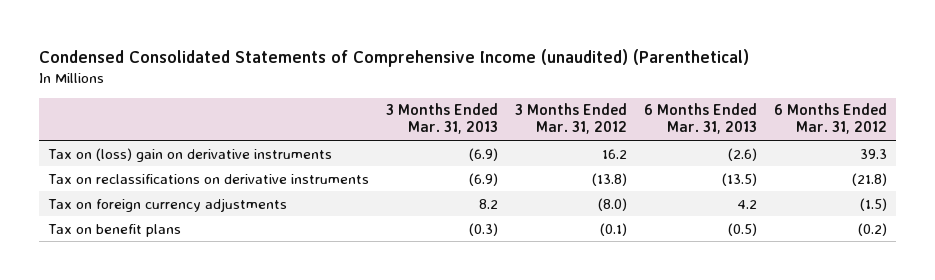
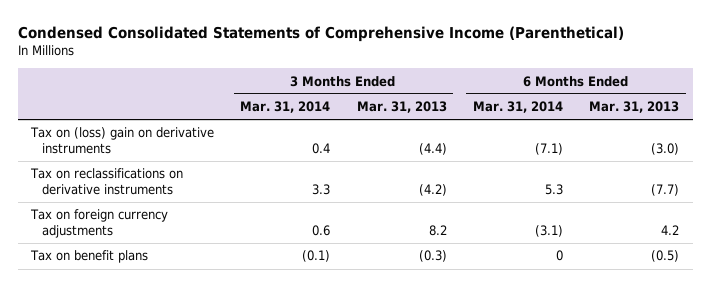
- Condensed Consolidated Statements of Comprehensive Income (unaudited) (Parenthetical)
+ Condensed Consolidated Statements of Comprehensive Income (Parenthetical)
- | 3 Months Ended Mar. 31, 2013 | 3 Months Ended Mar. 31, 2012 | 6 Months Ended Mar. 31, 2013 | 6 Months Ended Mar. 31, 2012
+ | 3 Months Ended Mar. 31, 2014 | 3 Months Ended Mar. 31, 2013 | 6 Months Ended Mar. 31, 2014 | 6 Months Ended Mar. 31, 2013
- Tax on (loss) gain on derivative instruments | (6.9) | 16.2 | (2.6) | 39.3
- Tax on reclassifications on derivative instruments | (6.9) | (13.8) | (13.5) | (21.8)
+ Tax on (loss) gain on derivative instruments | 0.4 | (4.4) | (7.1) | (3.0)
+ Tax on reclassifications on derivative instruments | 3.3 | (4.2) | 5.3 | (7.7)

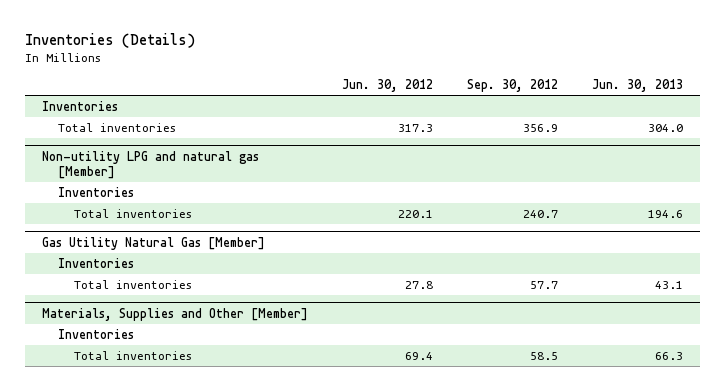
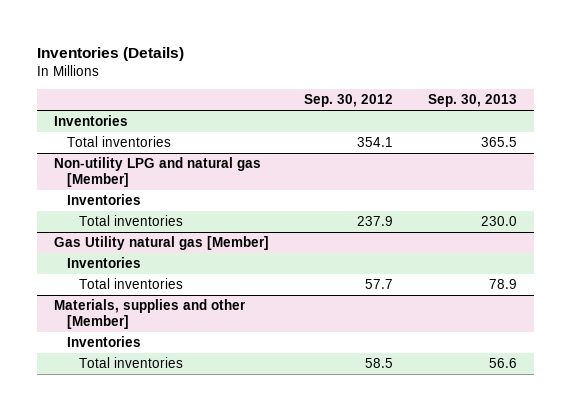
- | Jun. 30, 2012 | Sep. 30, 2012 | Jun. 30, 2013
+ | Sep. 30, 2012 | Sep. 30, 2013
- Total inventories | 317.3 | 356.9 | 304.0
+ Total inventories | 354.1 | 365.5
@ Non-utility LPG and natural gas [Member]
- Total inventories | 220.1 | 240.7 | 194.6
- Gas Utility Natural Gas [Member]
@ Non-utility LPG and natural gas [Member]
+ Total inventories | 237.9 | 230.0
+ Gas Utility natural gas [Member]
- Materials, Supplies and Other [Member]
+ Materials, supplies and other [Member]

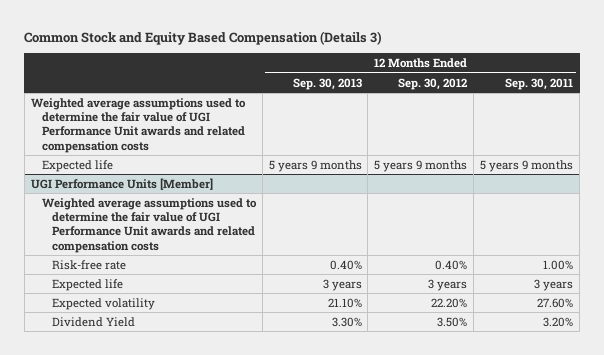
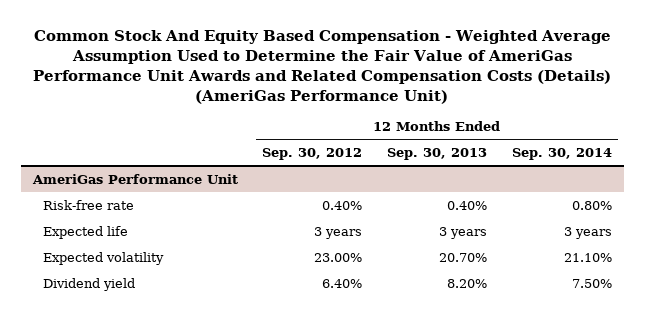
- Common Stock and Equity Based Compensation (Details 3)
+ Common Stock And Equity Based Compensation - Weighted Average Assumption Used to Determine the Fair Value of AmeriGas Performance Unit Awards and Related Compensation Costs (Details) (AmeriGas Performance Unit)
- | 12 Months Ended Sep. 30, 2013 | 12 Months Ended Sep. 30, 2012 | 12 Months Ended Sep. 30, 2011
+ | 12 Months Ended Sep. 30, 2012 | 12 Months Ended Sep. 30, 2013 | 12 Months Ended Sep. 30, 2014
- Weighted average assumptions used to determine the fair value of UGI Performance Unit awards and related compensation costs
- Expected life | 5 years 9 months | 5 years 9 months | 5 years 9 months
- UGI Performance Units [Member]
- Weighted average assumptions used to determine the fair value of UGI Performance Unit awards and related compensation costs
+ AmeriGas Performance Unit
- Expected volatility | 21.10% | 22.20% | 27.60%
- Dividend Yield | 3.30% | 3.50% | 3.20%
+ Expected volatility | 23.00% | 20.70% | 21.10%
+ Dividend yield | 6.40% | 8.20% | 7.50%

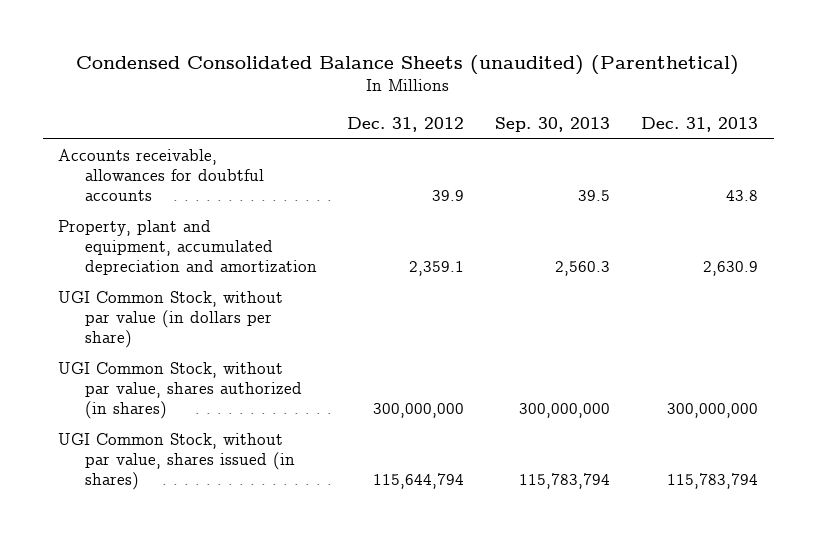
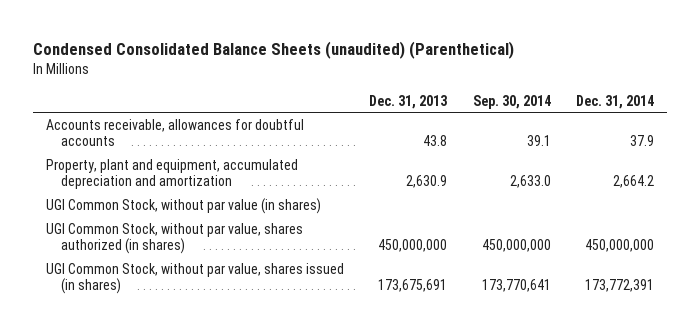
- | Dec. 31, 2012 | Sep. 30, 2013 | Dec. 31, 2013
+ | Dec. 31, 2013 | Sep. 30, 2014 | Dec. 31, 2014
- UGI Common Stock, without par value (in dollars per share)
- UGI Common Stock, without par value, shares authorized (in shares) | 300,000,000 | 300,000,000 | 300,000,000
- UGI Common Stock, without par value, shares issued (in shares) | 115,644,794 | 115,783,794 | 115,783,794
+ UGI Common Stock, without par value (in shares)
+ UGI Common Stock, without par value, shares authorized (in shares) | 450,000,000 | 450,000,000 | 450,000,000
+ UGI Common Stock, without par value, shares issued (in shares) | 173,675,691 | 173,770,641 | 173,772,391

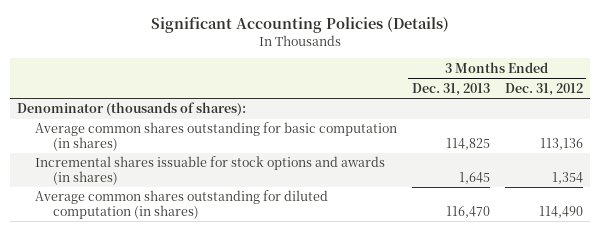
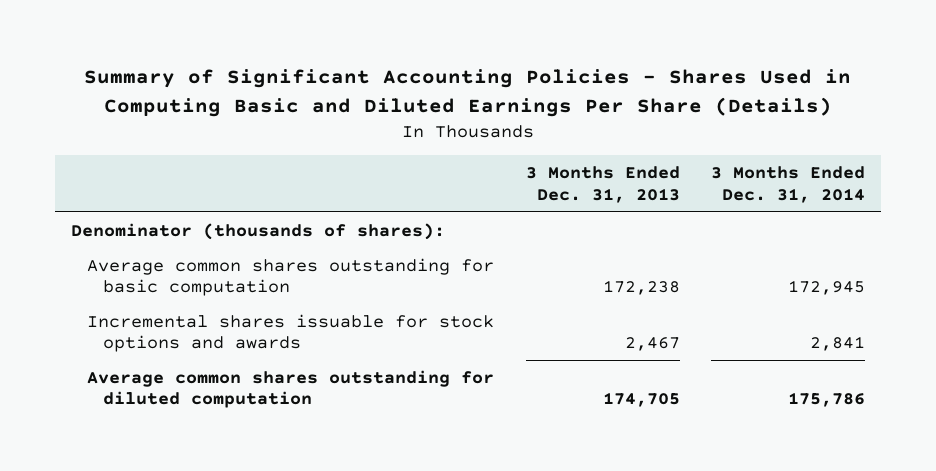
- Significant Accounting Policies (Details)
+ Summary of Significant Accounting Policies - Shares Used in Computing Basic and Diluted Earnings Per Share (Details)
- | 3 Months Ended Dec. 31, 2013 | 3 Months Ended Dec. 31, 2012
+ | 3 Months Ended Dec. 31, 2013 | 3 Months Ended Dec. 31, 2014
- Average common shares outstanding for basic computation (in shares) | 114,825 | 113,136
- Incremental shares issuable for stock options and awards (in shares) | 1,645 | 1,354
- Average common shares outstanding for diluted computation (in shares) | 116,470 | 114,490
+ Average common shares outstanding for basic computation | 172,238 | 172,945
+ Incremental shares issuable for stock options and awards | 2,467 | 2,841
+ Average common shares outstanding for diluted computation | 174,705 | 175,786

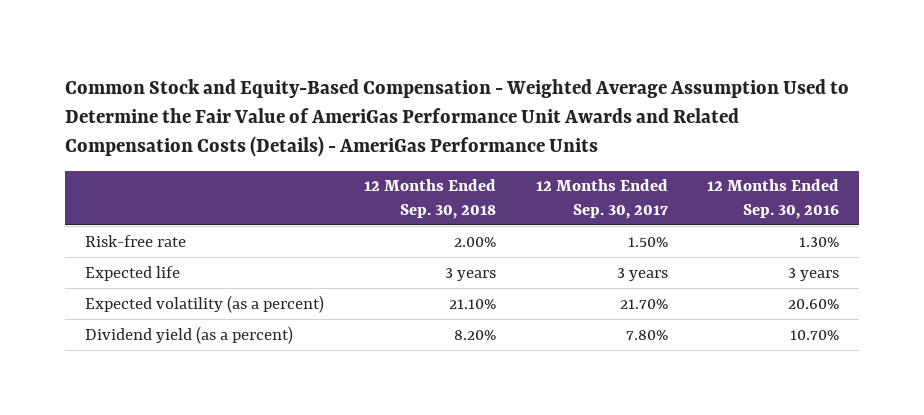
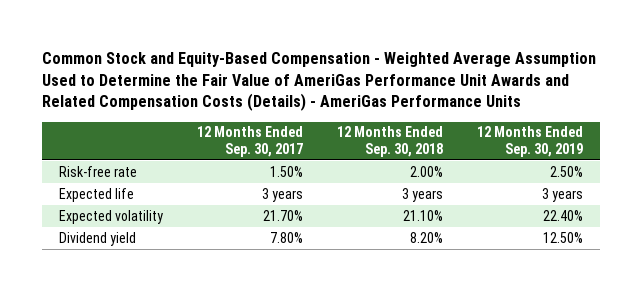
- | 12 Months Ended Sep. 30, 2018 | 12 Months Ended Sep. 30, 2017 | 12 Months Ended Sep. 30, 2016
+ | 12 Months Ended Sep. 30, 2017 | 12 Months Ended Sep. 30, 2018 | 12 Months Ended Sep. 30, 2019
- Expected volatility (as a percent) | 21.10% | 21.70% | 20.60%
- Dividend yield (as a percent) | 8.20% | 7.80% | 10.70%
+ Expected volatility | 21.70% | 21.10% | 22.40%
+ Dividend yield | 7.80% | 8.20% | 12.50%

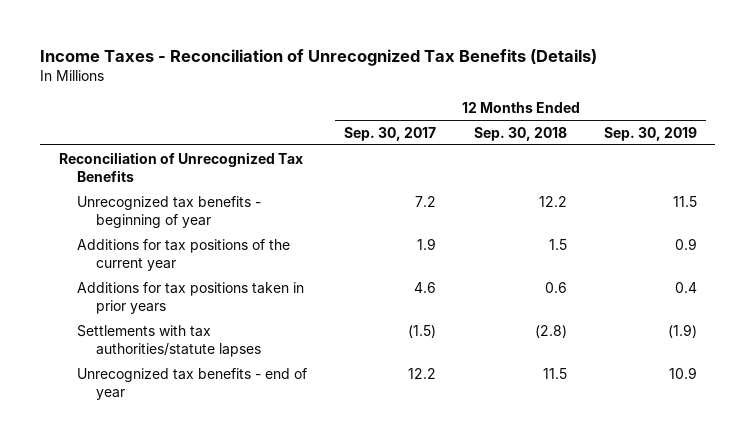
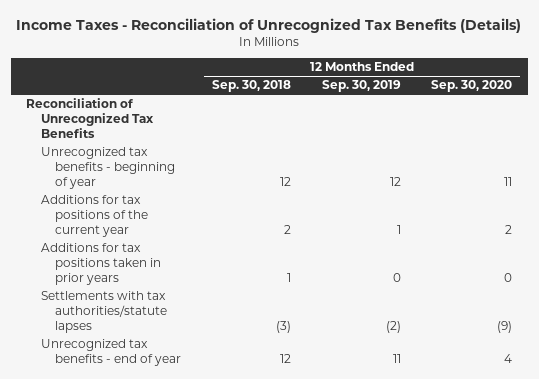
- | 12 Months Ended Sep. 30, 2017 | 12 Months Ended Sep. 30, 2018 | 12 Months Ended Sep. 30, 2019
+ | 12 Months Ended Sep. 30, 2018 | 12 Months Ended Sep. 30, 2019 | 12 Months Ended Sep. 30, 2020
- Unrecognized tax benefits - beginning of year | 7.2 | 12.2 | 11.5
- Additions for tax positions of the current year | 1.9 | 1.5 | 0.9
- Additions for tax positions taken in prior years | 4.6 | 0.6 | 0.4
- Settlements with tax authorities/statute lapses | (1.5) | (2.8) | (1.9)
- Unrecognized tax benefits - end of year | 12.2 | 11.5 | 10.9
+ Unrecognized tax benefits - beginning of year | 12 | 12 | 11
+ Additions for tax positions of the current year | 2 | 1 | 2
+ Additions for tax positions taken in prior years | 1 | 0 | 0
+ Settlements with tax authorities/statute lapses | (3) | (2) | (9)
+ Unrecognized tax benefits - end of year | 12 | 11 | 4

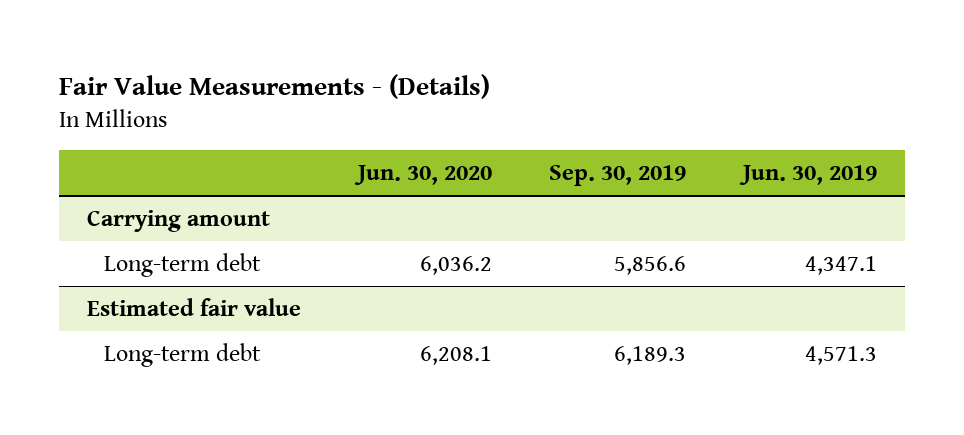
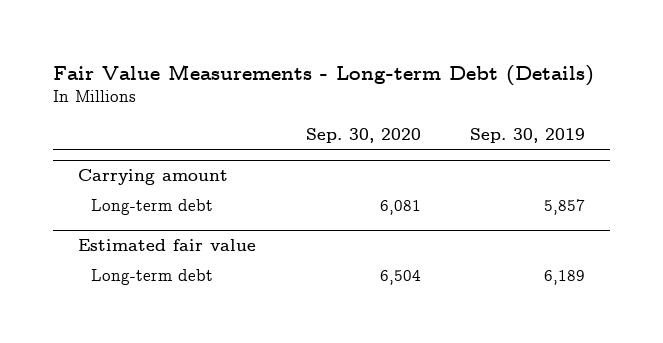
- Fair Value Measurements - (Details)
+ Fair Value Measurements - Long-term Debt (Details)
- | Jun. 30, 2020 | Sep. 30, 2019 | Jun. 30, 2019
+ | Sep. 30, 2020 | Sep. 30, 2019
@ Carrying amount
- Long-term debt | 6,036.2 | 5,856.6 | 4,347.1
+ Long-term debt | 6,081 | 5,857
@ Estimated fair value
- Long-term debt | 6,208.1 | 6,189.3 | 4,571.3
+ Long-term debt | 6,504 | 6,189

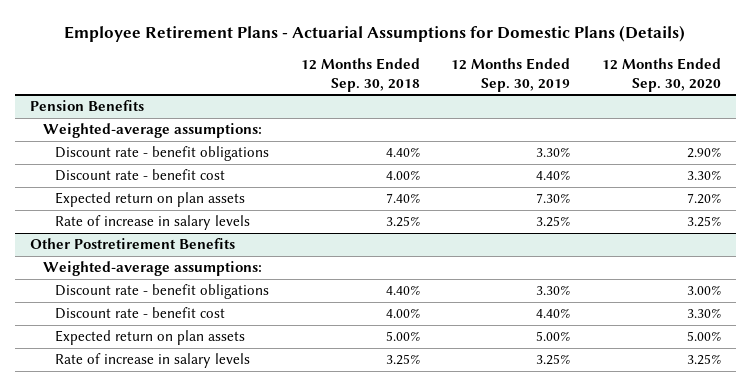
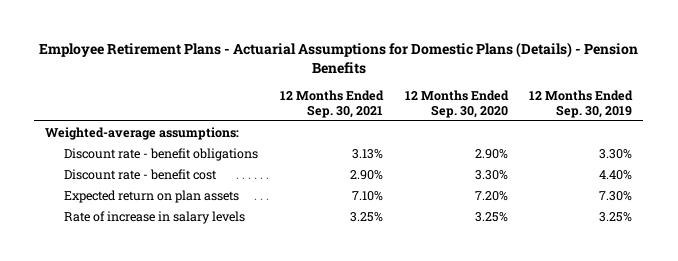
- Employee Retirement Plans - Actuarial Assumptions for Domestic Plans (Details)
+ Employee Retirement Plans - Actuarial Assumptions for Domestic Plans (Details) - Pension Benefits
- | 12 Months Ended Sep. 30, 2018 | 12 Months Ended Sep. 30, 2019 | 12 Months Ended Sep. 30, 2020
+ | 12 Months Ended Sep. 30, 2021 | 12 Months Ended Sep. 30, 2020 | 12 Months Ended Sep. 30, 2019
- Pension Benefits
- Other Postretirement Benefits
- Weighted-average assumptions:
- Discount rate - benefit obligations | 4.40% | 3.30% | 3.00%
- Discount rate - benefit cost | 4.00% | 4.40% | 3.30%
- Expected return on plan assets | 5.00% | 5.00% | 5.00%
- Rate of increase in salary levels | 3.25% | 3.25% | 3.25%

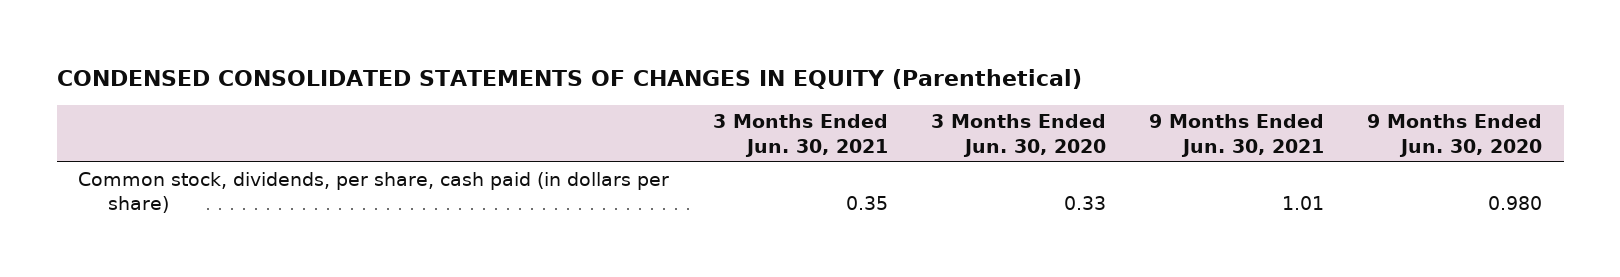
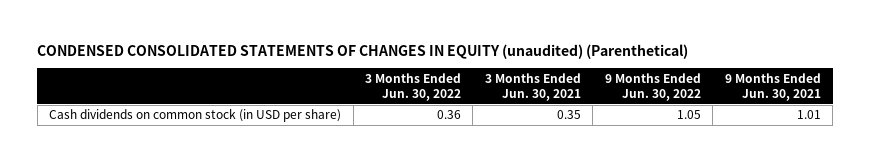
- CONDENSED CONSOLIDATED STATEMENTS OF CHANGES IN EQUITY (Parenthetical)
+ CONDENSED CONSOLIDATED STATEMENTS OF CHANGES IN EQUITY (unaudited) (Parenthetical)
- | 3 Months Ended Jun. 30, 2021 | 3 Months Ended Jun. 30, 2020 | 9 Months Ended Jun. 30, 2021 | 9 Months Ended Jun. 30, 2020
+ | 3 Months Ended Jun. 30, 2022 | 3 Months Ended Jun. 30, 2021 | 9 Months Ended Jun. 30, 2022 | 9 Months Ended Jun. 30, 2021
- Common stock, dividends, per share, cash paid (in dollars per share) | 0.35 | 0.33 | 1.01 | 0.980
+ Cash dividends on common stock (in USD per share) | 0.36 | 0.35 | 1.05 | 1.01

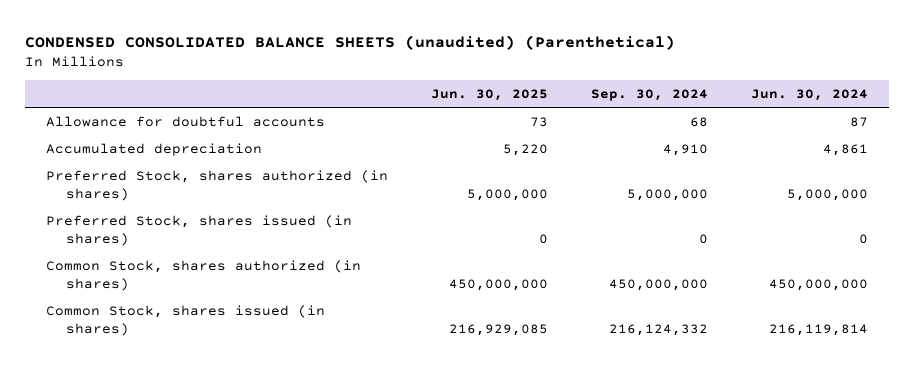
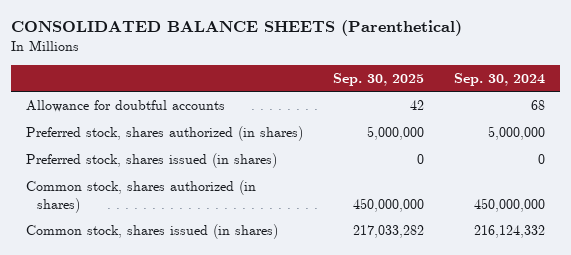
- CONDENSED CONSOLIDATED BALANCE SHEETS (unaudited) (Parenthetical)
+ CONSOLIDATED BALANCE SHEETS (Parenthetical)
- | Jun. 30, 2025 | Sep. 30, 2024 | Jun. 30, 2024
+ | Sep. 30, 2025 | Sep. 30, 2024
- Accumulated depreciation | 5,220 | 4,910 | 4,861
- Preferred Stock, shares authorized (in shares) | 5,000,000 | 5,000,000 | 5,000,000
- Preferred Stock, shares issued (in shares) | 0 | 0 | 0
- Common Stock, shares authorized (in shares) | 450,000,000 | 450,000,000 | 450,000,000
- Common Stock, shares issued (in shares) | 216,929,085 | 216,124,332 | 216,119,814
+ Preferred stock, shares authorized (in shares) | 5,000,000 | 5,000,000
+ Preferred stock, shares issued (in shares) | 0 | 0
+ Common stock, shares authorized (in shares) | 450,000,000 | 450,000,000
+ Common stock, shares issued (in shares) | 217,033,282 | 216,124,332

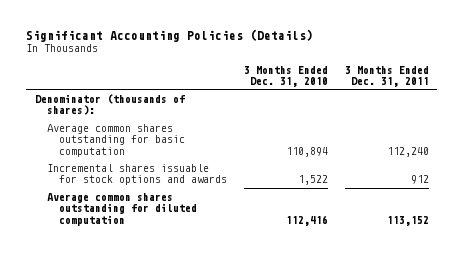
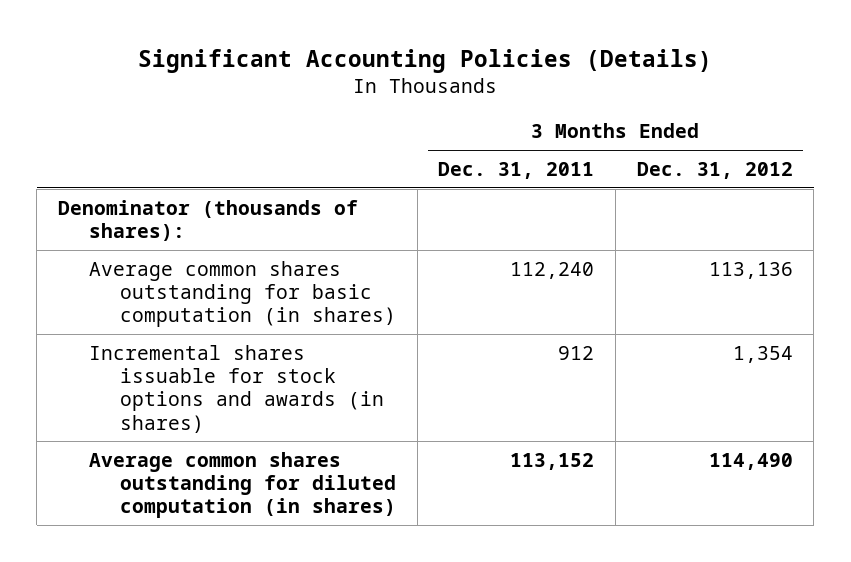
- | 3 Months Ended Dec. 31, 2010 | 3 Months Ended Dec. 31, 2011
+ | 3 Months Ended Dec. 31, 2011 | 3 Months Ended Dec. 31, 2012
- Average common shares outstanding for basic computation | 110,894 | 112,240
- Incremental shares issuable for stock options and awards | 1,522 | 912
- Average common shares outstanding for diluted computation | 112,416 | 113,152
+ Average common shares outstanding for basic computation (in shares) | 112,240 | 113,136
+ Incremental shares issuable for stock options and awards (in shares) | 912 | 1,354
+ Average common shares outstanding for diluted computation (in shares) | 113,152 | 114,490

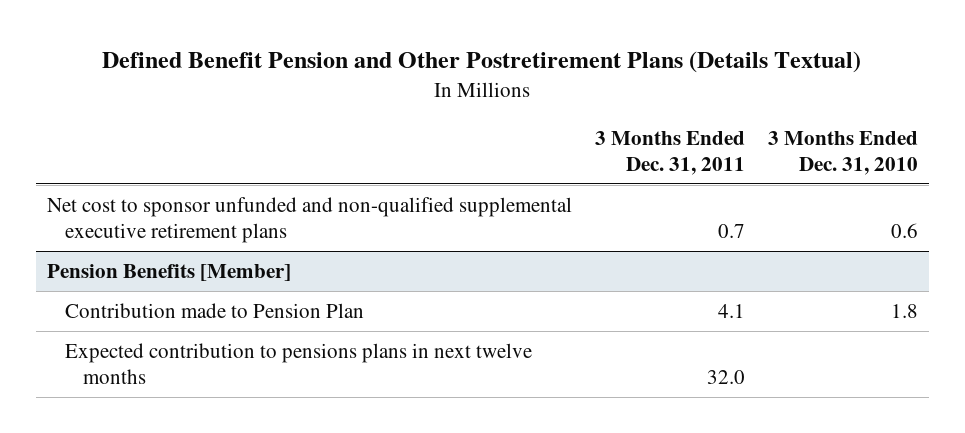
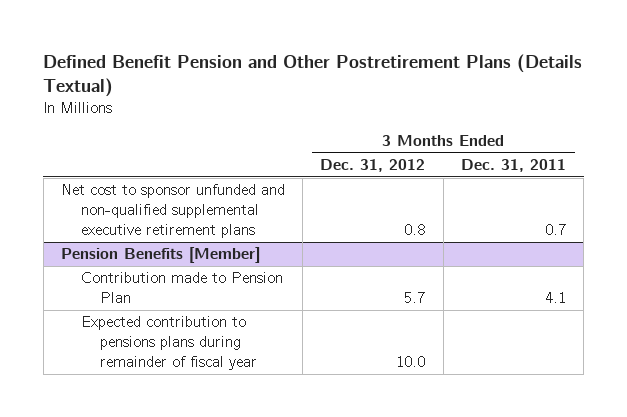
- | 3 Months Ended Dec. 31, 2011 | 3 Months Ended Dec. 31, 2010
+ | 3 Months Ended Dec. 31, 2012 | 3 Months Ended Dec. 31, 2011
@ Pension Benefits [Member]
- Expected contribution to pensions plans in next twelve months | 32.0 |
+ Expected contribution to pensions plans during remainder of fiscal year | 10.0 |

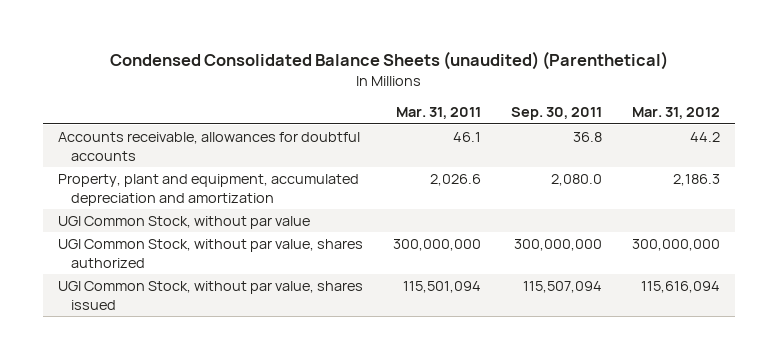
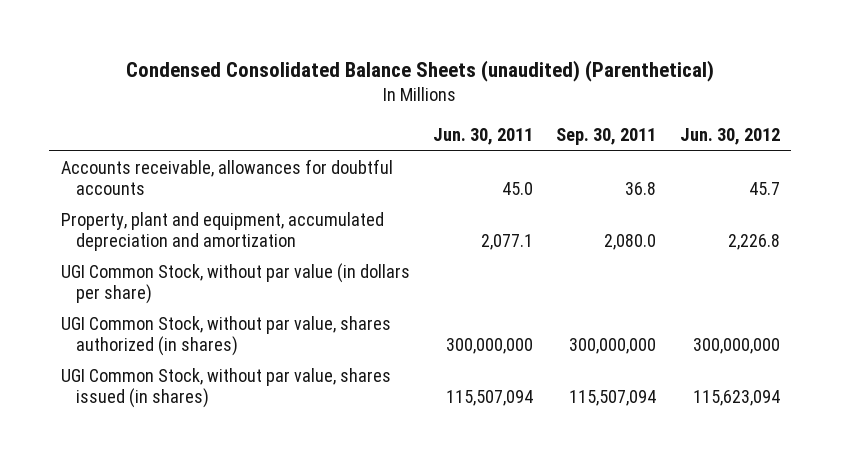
- | Mar. 31, 2011 | Sep. 30, 2011 | Mar. 31, 2012
+ | Jun. 30, 2011 | Sep. 30, 2011 | Jun. 30, 2012
- UGI Common Stock, without par value
- UGI Common Stock, without par value, shares authorized | 300,000,000 | 300,000,000 | 300,000,000
- UGI Common Stock, without par value, shares issued | 115,501,094 | 115,507,094 | 115,616,094
+ UGI Common Stock, without par value (in dollars per share)
+ UGI Common Stock, without par value, shares authorized (in shares) | 300,000,000 | 300,000,000 | 300,000,000
+ UGI Common Stock, without par value, shares issued (in shares) | 115,507,094 | 115,507,094 | 115,623,094

